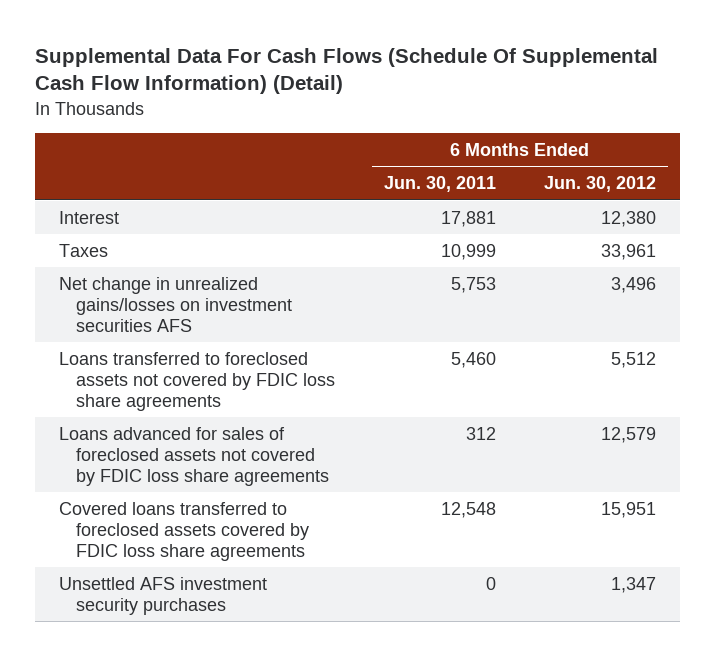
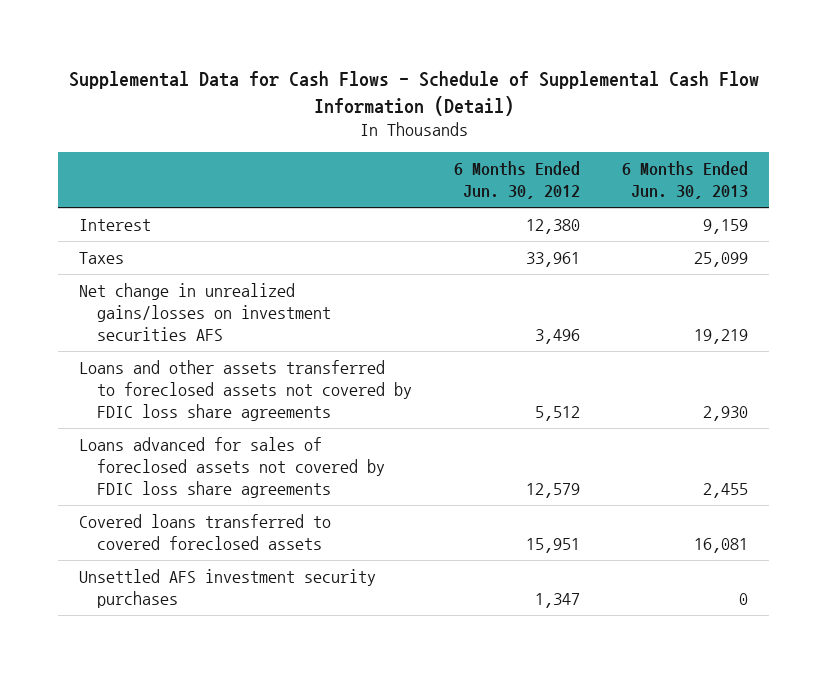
- Supplemental Data For Cash Flows (Schedule Of Supplemental Cash Flow Information) (Detail)
+ Supplemental Data for Cash Flows - Schedule of Supplemental Cash Flow Information (Detail)
- | 6 Months Ended Jun. 30, 2011 | 6 Months Ended Jun. 30, 2012
+ | 6 Months Ended Jun. 30, 2012 | 6 Months Ended Jun. 30, 2013
- Loans transferred to foreclosed assets not covered by FDIC loss share agreements | 5,460 | 5,512
+ Loans and other assets transferred to foreclosed assets not covered by FDIC loss share agreements | 5,512 | 2,930
- Covered loans transferred to foreclosed assets covered by FDIC loss share agreements | 12,548 | 15,951
+ Covered loans transferred to covered foreclosed assets | 15,951 | 16,081

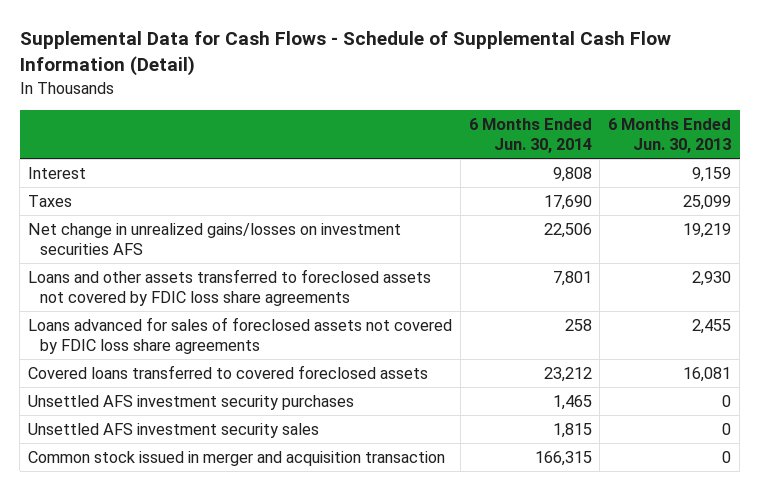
- | 6 Months Ended Jun. 30, 2012 | 6 Months Ended Jun. 30, 2013
+ | 6 Months Ended Jun. 30, 2014 | 6 Months Ended Jun. 30, 2013
+ Unsettled AFS investment security sales | 1,815 | 0
+ Common stock issued in merger and acquisition transaction | 166,315 | 0

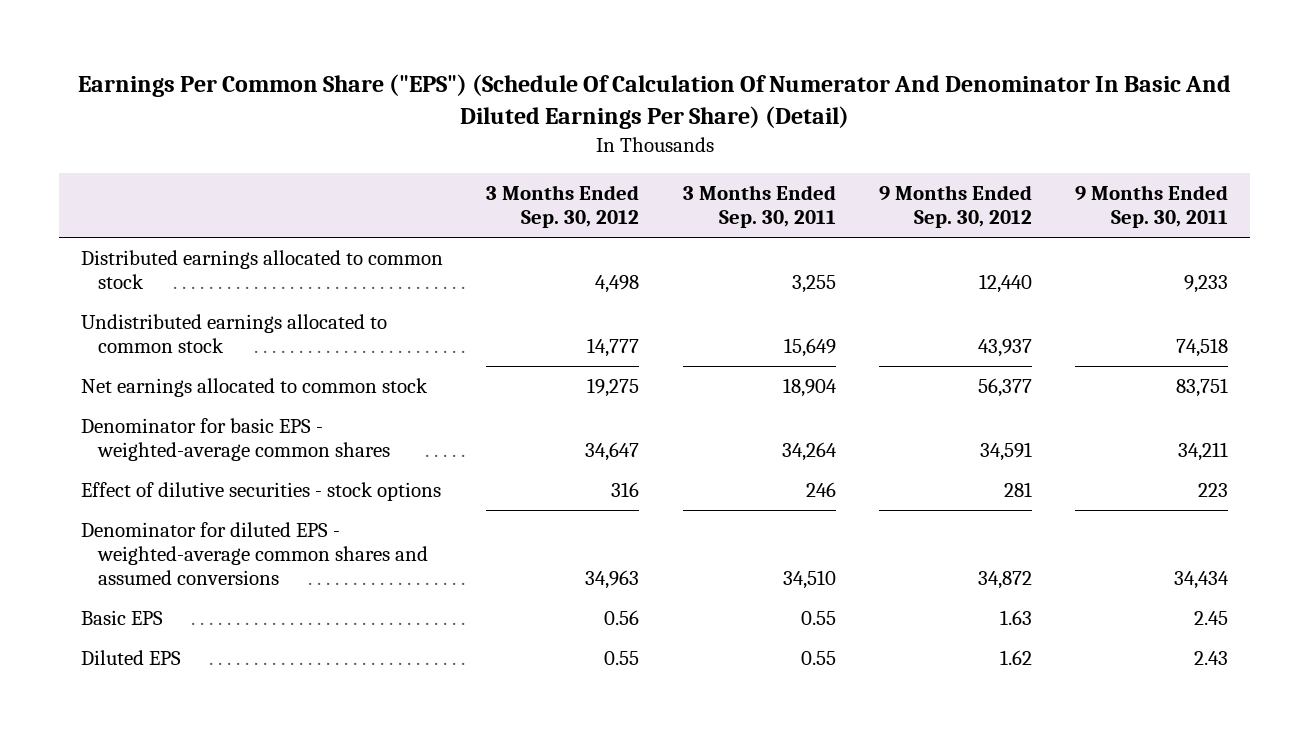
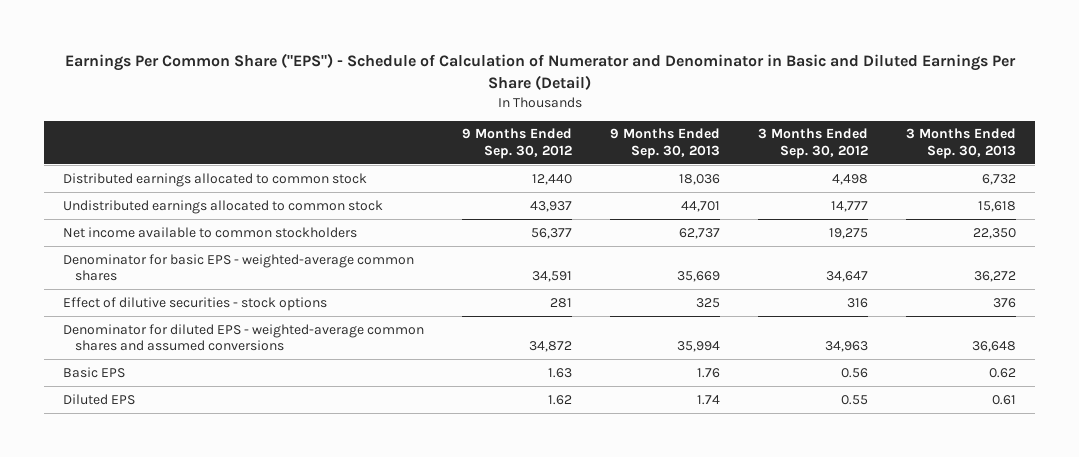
- Earnings Per Common Share ("EPS") (Schedule Of Calculation Of Numerator And Denominator In Basic And Diluted Earnings Per Share) (Detail)
+ Earnings Per Common Share ("EPS") - Schedule of Calculation of Numerator and Denominator in Basic and Diluted Earnings Per Share (Detail)
- | 3 Months Ended Sep. 30, 2012 | 3 Months Ended Sep. 30, 2011 | 9 Months Ended Sep. 30, 2012 | 9 Months Ended Sep. 30, 2011
+ | 9 Months Ended Sep. 30, 2012 | 9 Months Ended Sep. 30, 2013 | 3 Months Ended Sep. 30, 2012 | 3 Months Ended Sep. 30, 2013
- Net earnings allocated to common stock | 19,275 | 18,904 | 56,377 | 83,751
+ Net income available to common stockholders | 56,377 | 62,737 | 19,275 | 22,350

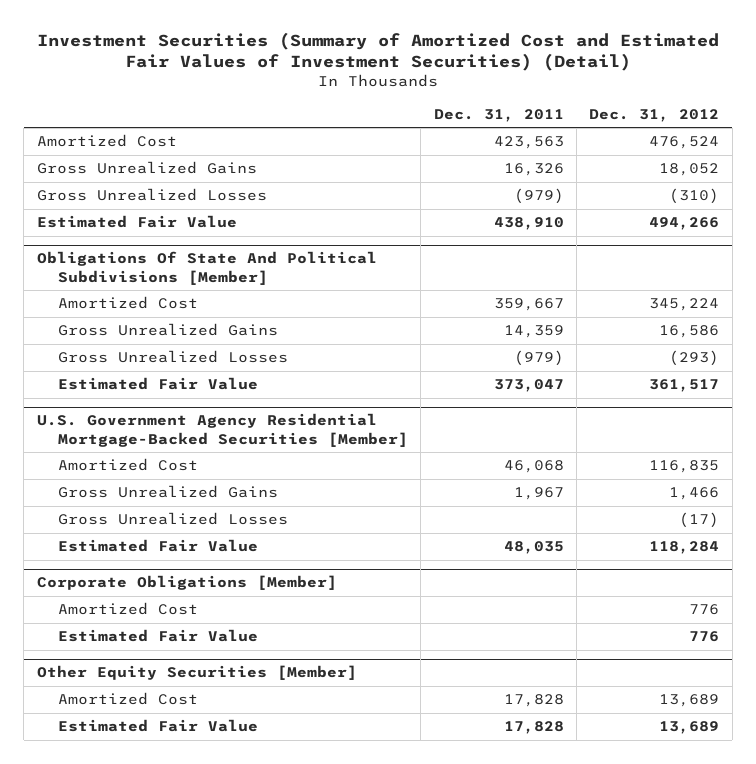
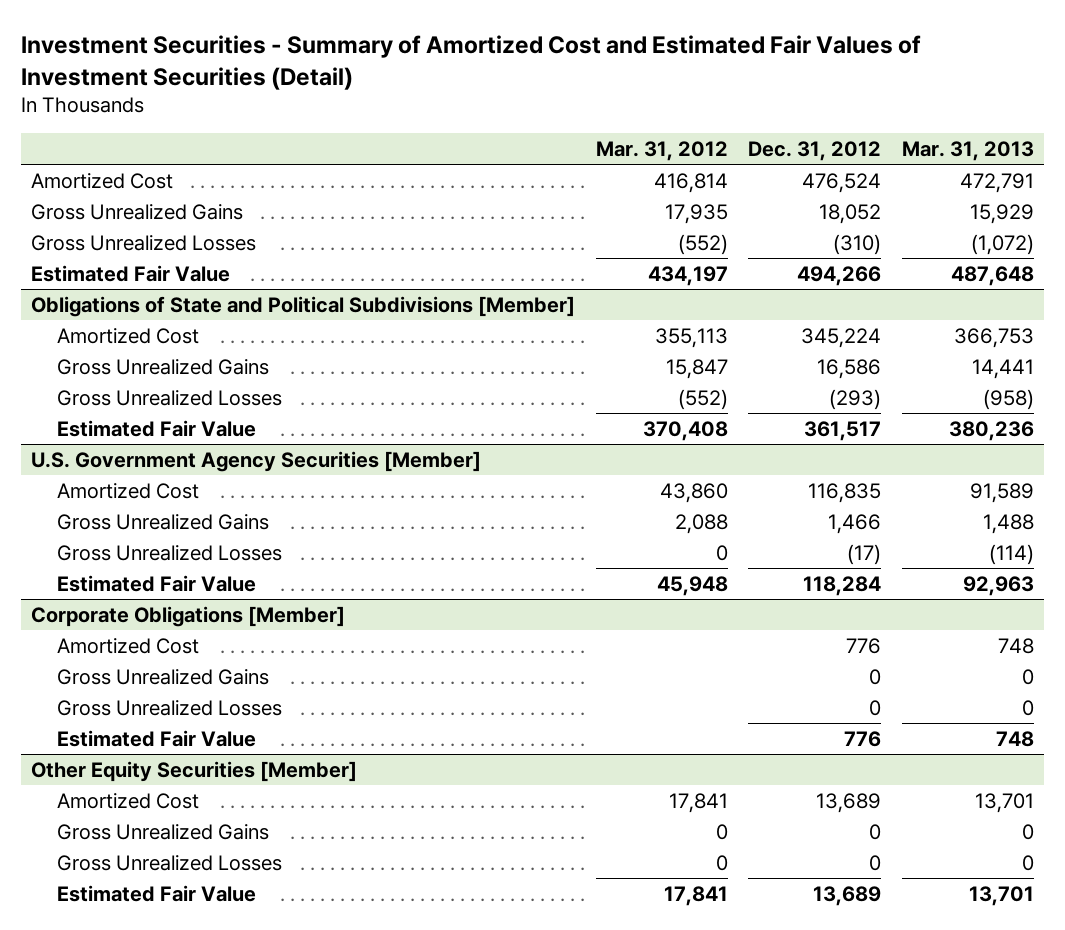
- Investment Securities (Summary of Amortized Cost and Estimated Fair Values of Investment Securities) (Detail)
+ Investment Securities - Summary of Amortized Cost and Estimated Fair Values of Investment Securities (Detail)
- | Dec. 31, 2011 | Dec. 31, 2012
+ | Mar. 31, 2012 | Dec. 31, 2012 | Mar. 31, 2013
- Obligations Of State And Political Subdivisions [Member]
+ Obligations of State and Political Subdivisions [Member]
- U.S. Government Agency Residential Mortgage-Backed Securities [Member]
+ U.S. Government Agency Securities [Member]
@ Corporate Obligations [Member]
+ Gross Unrealized Gains | | 0 | 0
+ Gross Unrealized Losses | | 0 | 0
@ Other Equity Securities [Member]
+ Gross Unrealized Gains | 0 | 0 | 0
+ Gross Unrealized Losses | 0 | 0 | 0

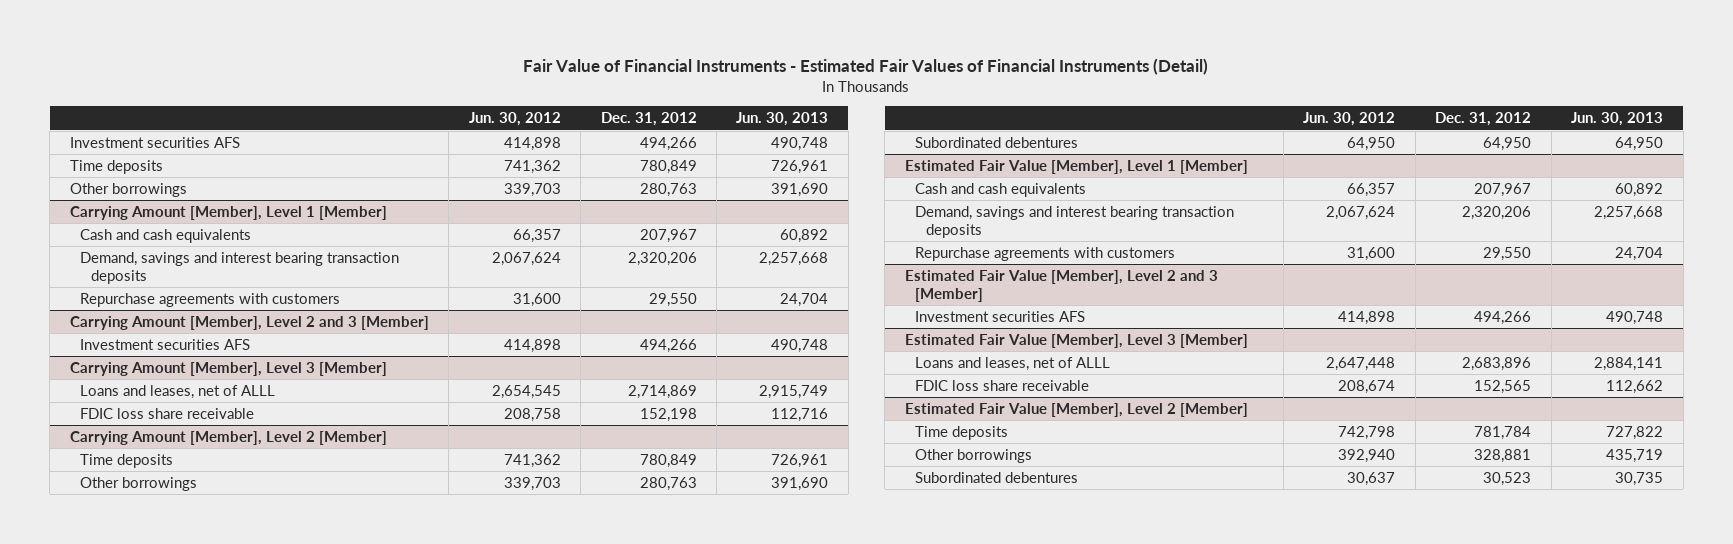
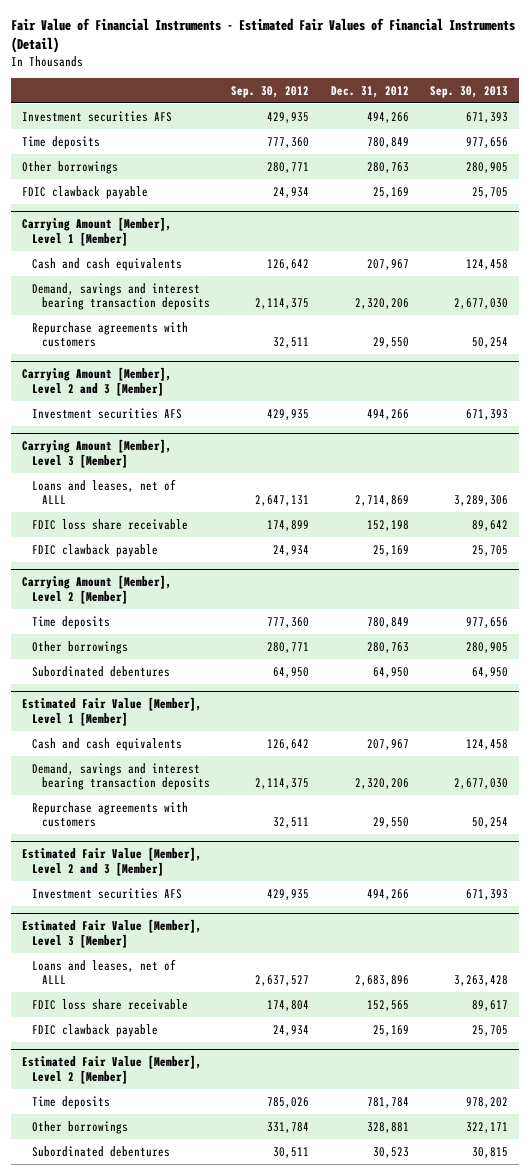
- | Jun. 30, 2012 | Dec. 31, 2012 | Jun. 30, 2013
+ | Sep. 30, 2012 | Dec. 31, 2012 | Sep. 30, 2013
+ FDIC clawback payable | 24,934 | 25,169 | 25,705
@ Carrying Amount [Member], Level 3 [Member]
+ FDIC clawback payable | 24,934 | 25,169 | 25,705
@ Estimated Fair Value [Member], Level 3 [Member]
+ FDIC clawback payable | 24,934 | 25,169 | 25,705

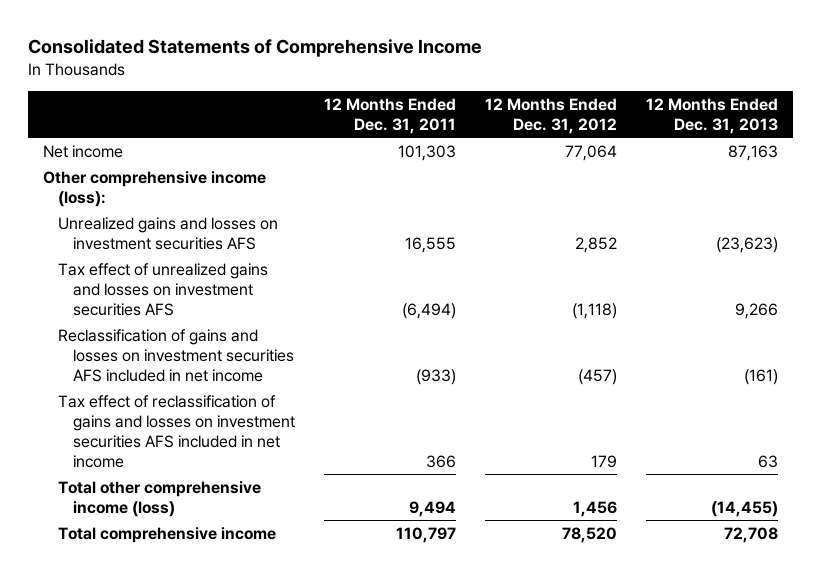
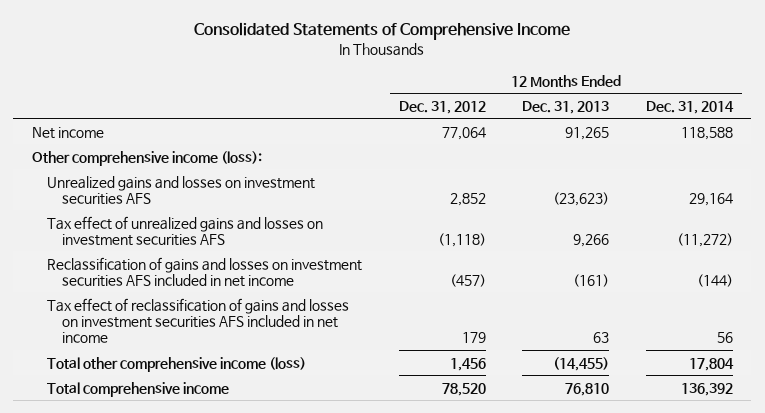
- | 12 Months Ended Dec. 31, 2011 | 12 Months Ended Dec. 31, 2012 | 12 Months Ended Dec. 31, 2013
+ | 12 Months Ended Dec. 31, 2012 | 12 Months Ended Dec. 31, 2013 | 12 Months Ended Dec. 31, 2014
- Net income | 101,303 | 77,064 | 87,163
+ Net income | 77,064 | 91,265 | 118,588
- Total comprehensive income | 110,797 | 78,520 | 72,708
+ Total comprehensive income | 78,520 | 76,810 | 136,392

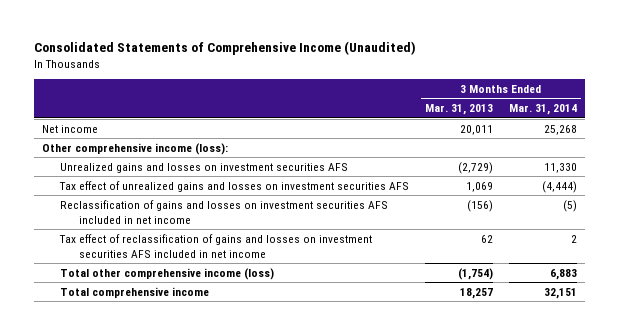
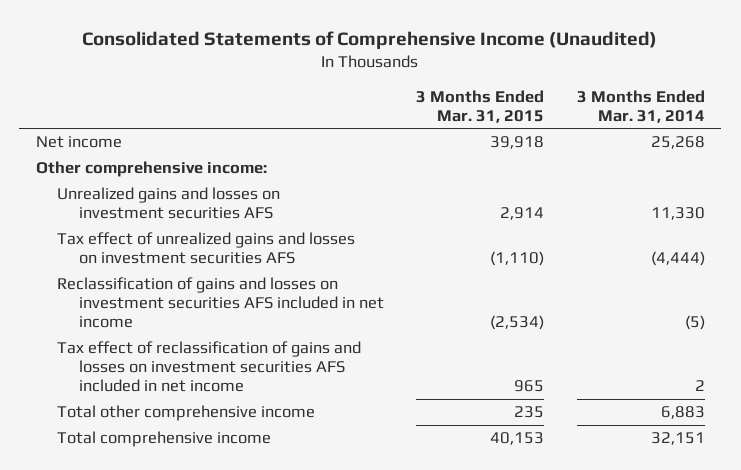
- | 3 Months Ended Mar. 31, 2013 | 3 Months Ended Mar. 31, 2014
+ | 3 Months Ended Mar. 31, 2015 | 3 Months Ended Mar. 31, 2014
- Other comprehensive income (loss):
+ Other comprehensive income:
- Total other comprehensive income (loss) | (1,754) | 6,883
+ Total other comprehensive income | 235 | 6,883

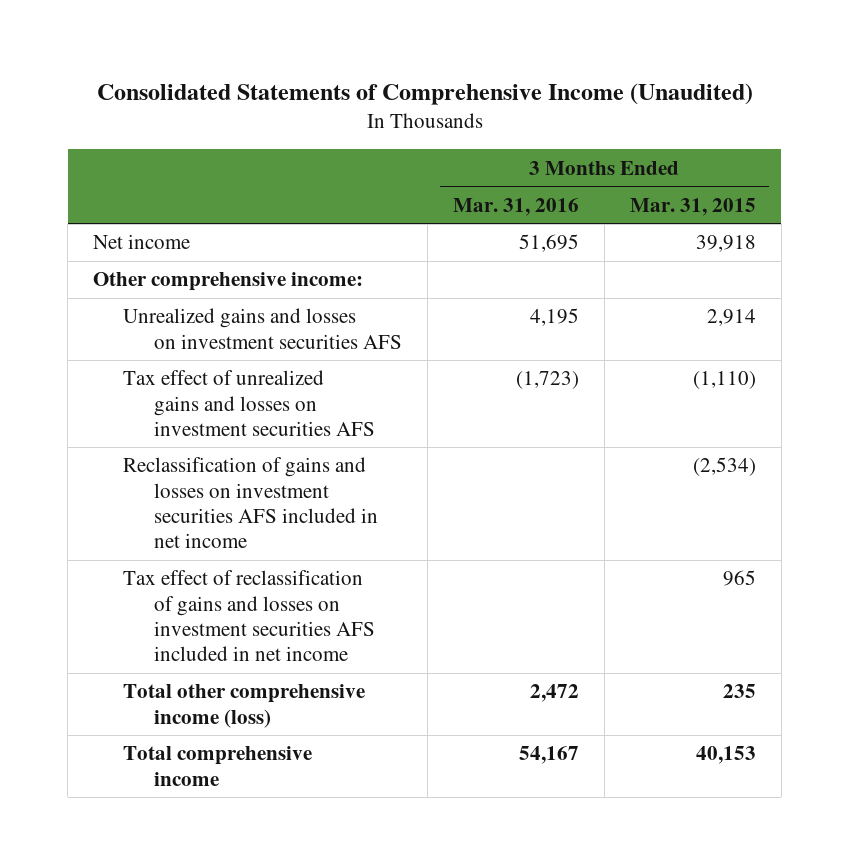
- | 3 Months Ended Mar. 31, 2015 | 3 Months Ended Mar. 31, 2014
+ | 3 Months Ended Mar. 31, 2016 | 3 Months Ended Mar. 31, 2015
- Total other comprehensive income | 235 | 6,883
+ Total other comprehensive income (loss) | 2,472 | 235

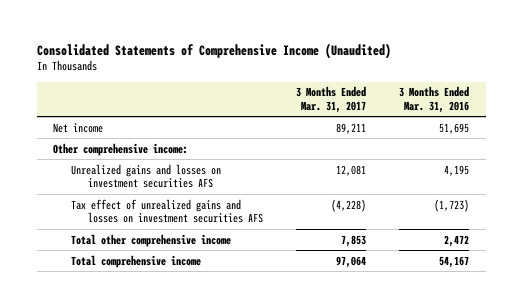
- | 3 Months Ended Mar. 31, 2016 | 3 Months Ended Mar. 31, 2015
+ | 3 Months Ended Mar. 31, 2017 | 3 Months Ended Mar. 31, 2016
- Reclassification of gains and losses on investment securities AFS included in net income | | (2,534)
- Tax effect of reclassification of gains and losses on investment securities AFS included in net income | | 965
- Total other comprehensive income (loss) | 2,472 | 235
+ Total other comprehensive income | 7,853 | 2,472

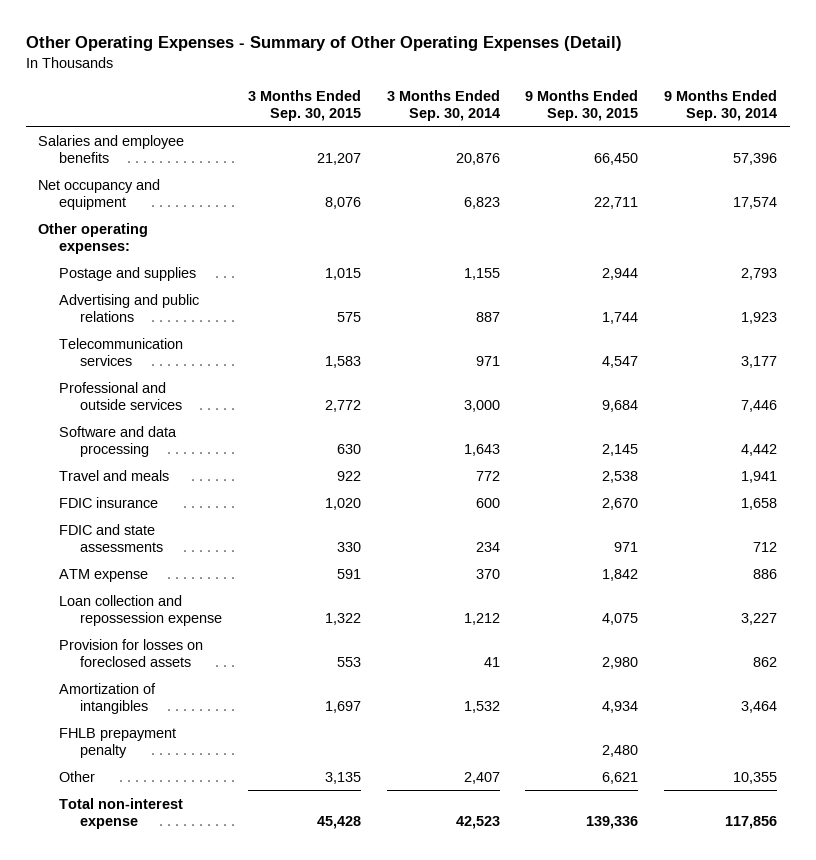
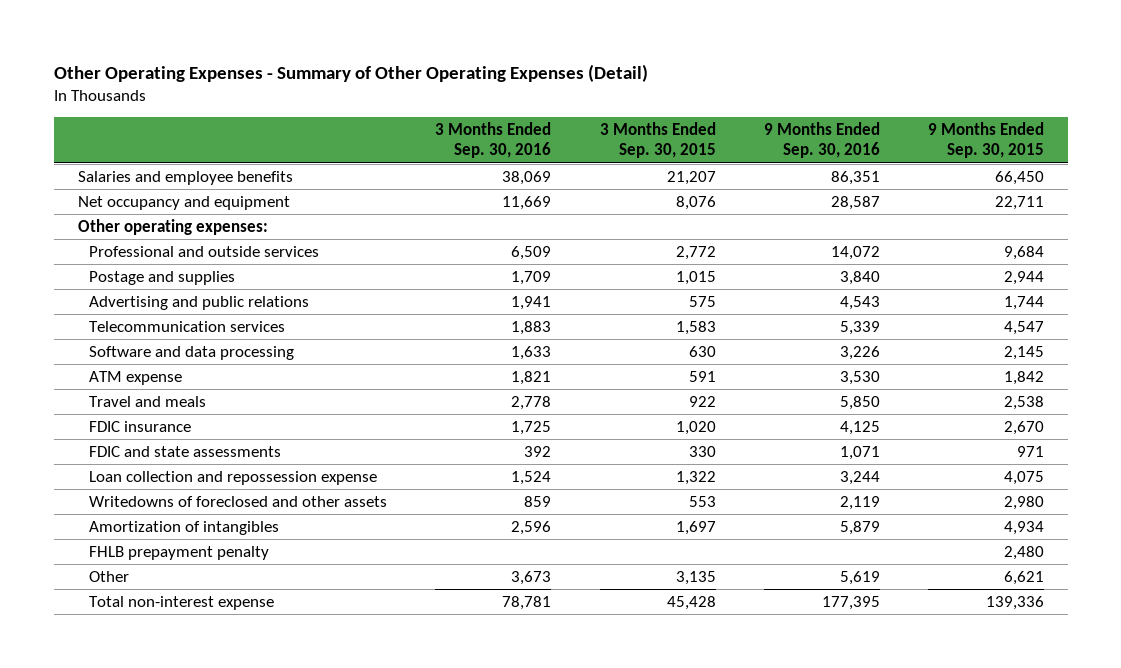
- | 3 Months Ended Sep. 30, 2015 | 3 Months Ended Sep. 30, 2014 | 9 Months Ended Sep. 30, 2015 | 9 Months Ended Sep. 30, 2014
+ | 3 Months Ended Sep. 30, 2016 | 3 Months Ended Sep. 30, 2015 | 9 Months Ended Sep. 30, 2016 | 9 Months Ended Sep. 30, 2015
moved up: Professional and outside services | 6,509 | 2,772 | 14,072 | 9,684
moved up: ATM expense | 1,821 | 591 | 3,530 | 1,842
- Provision for losses on foreclosed assets | 553 | 41 | 2,980 | 862
+ Writedowns of foreclosed and other assets | 859 | 553 | 2,119 | 2,980

